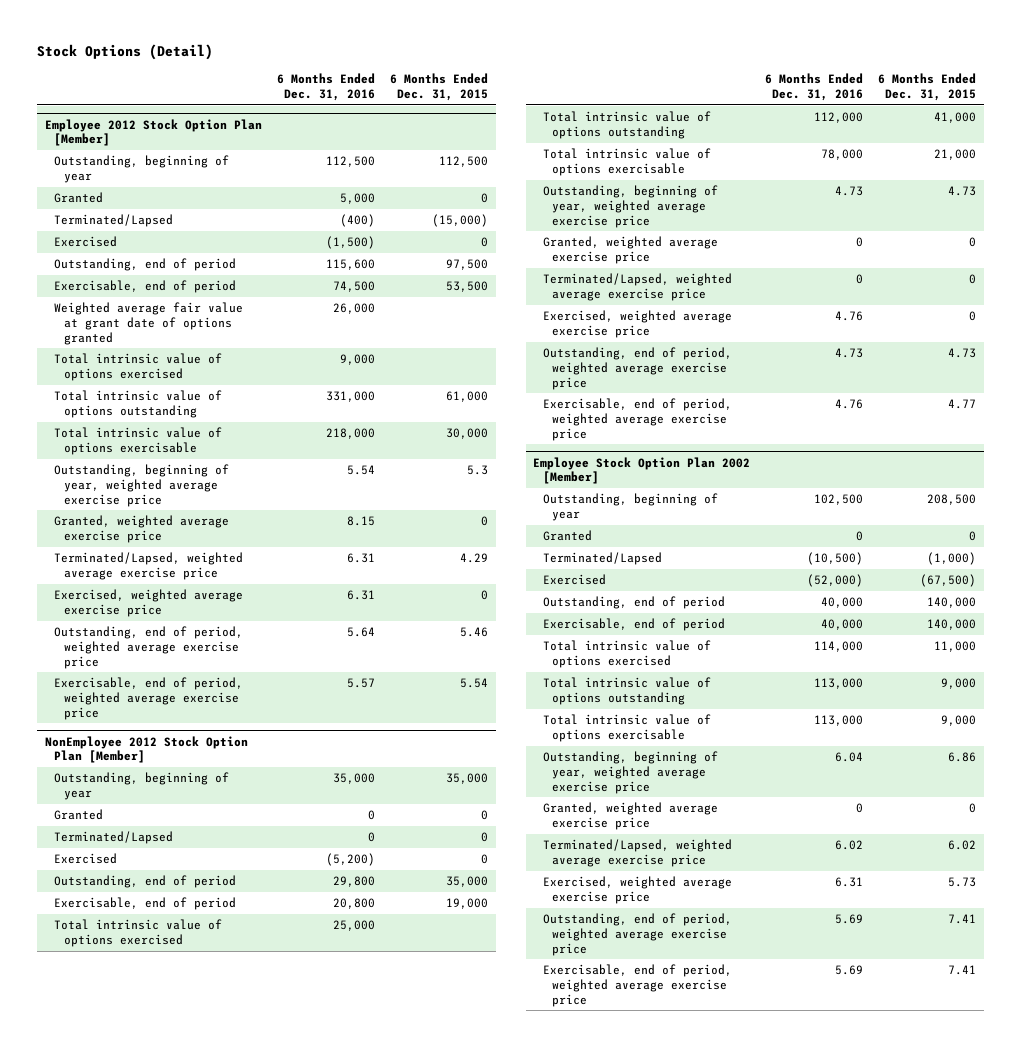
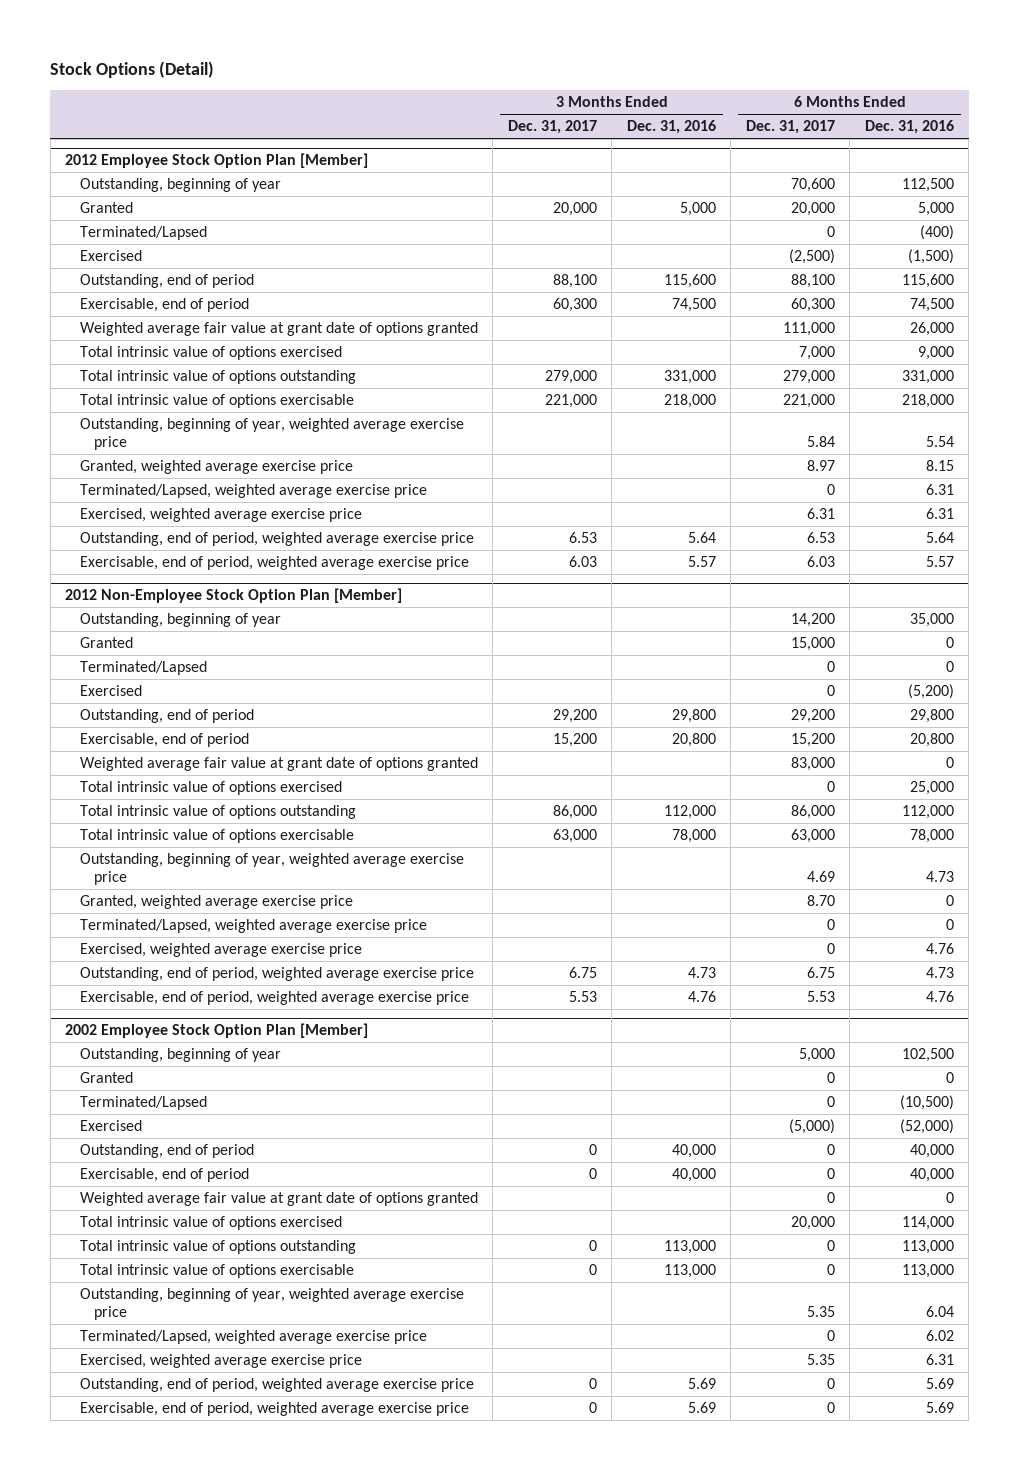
- | 6 Months Ended Dec. 31, 2016 | 6 Months Ended Dec. 31, 2015
+ | 3 Months Ended Dec. 31, 2017 | 3 Months Ended Dec. 31, 2016 | 6 Months Ended Dec. 31, 2017 | 6 Months Ended Dec. 31, 2016
- Employee 2012 Stock Option Plan [Member]
+ 2012 Employee Stock Option Plan [Member]
- NonEmployee 2012 Stock Option Plan [Member]
+ 2012 Non-Employee Stock Option Plan [Member]
+ Weighted average fair value at grant date of options granted | | | 83,000 | 0
- Employee Stock Option Plan 2002 [Member]
+ 2002 Employee Stock Option Plan [Member]
+ Weighted average fair value at grant date of options granted | | | 0 | 0
- Granted, weighted average exercise price | 0 | 0

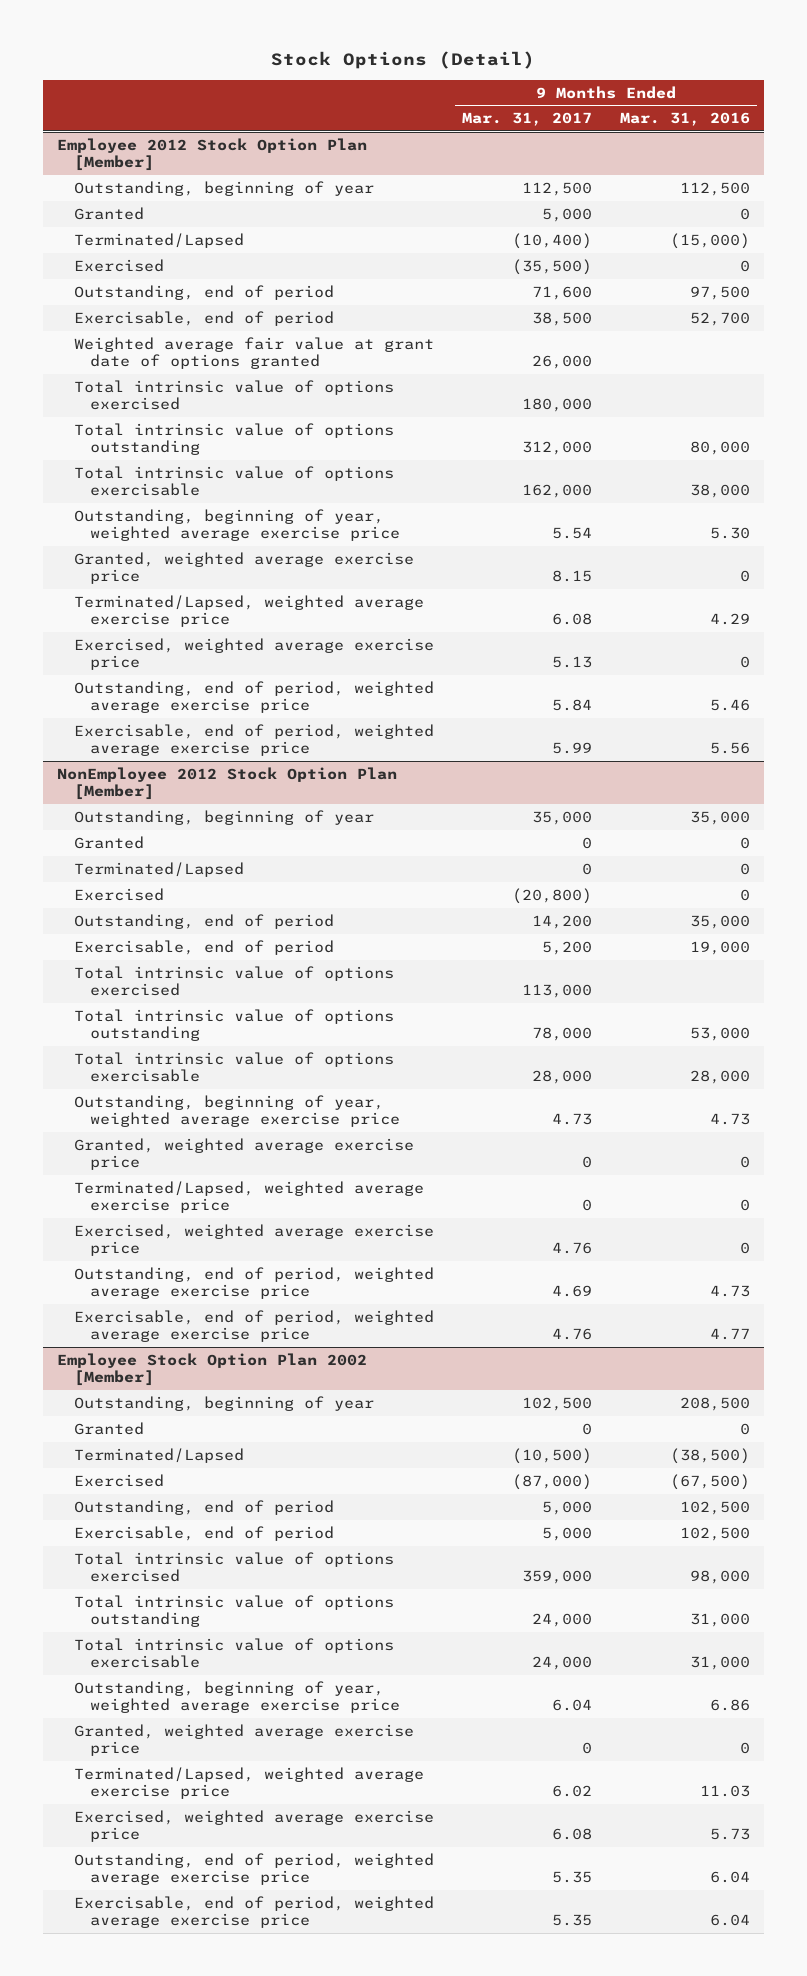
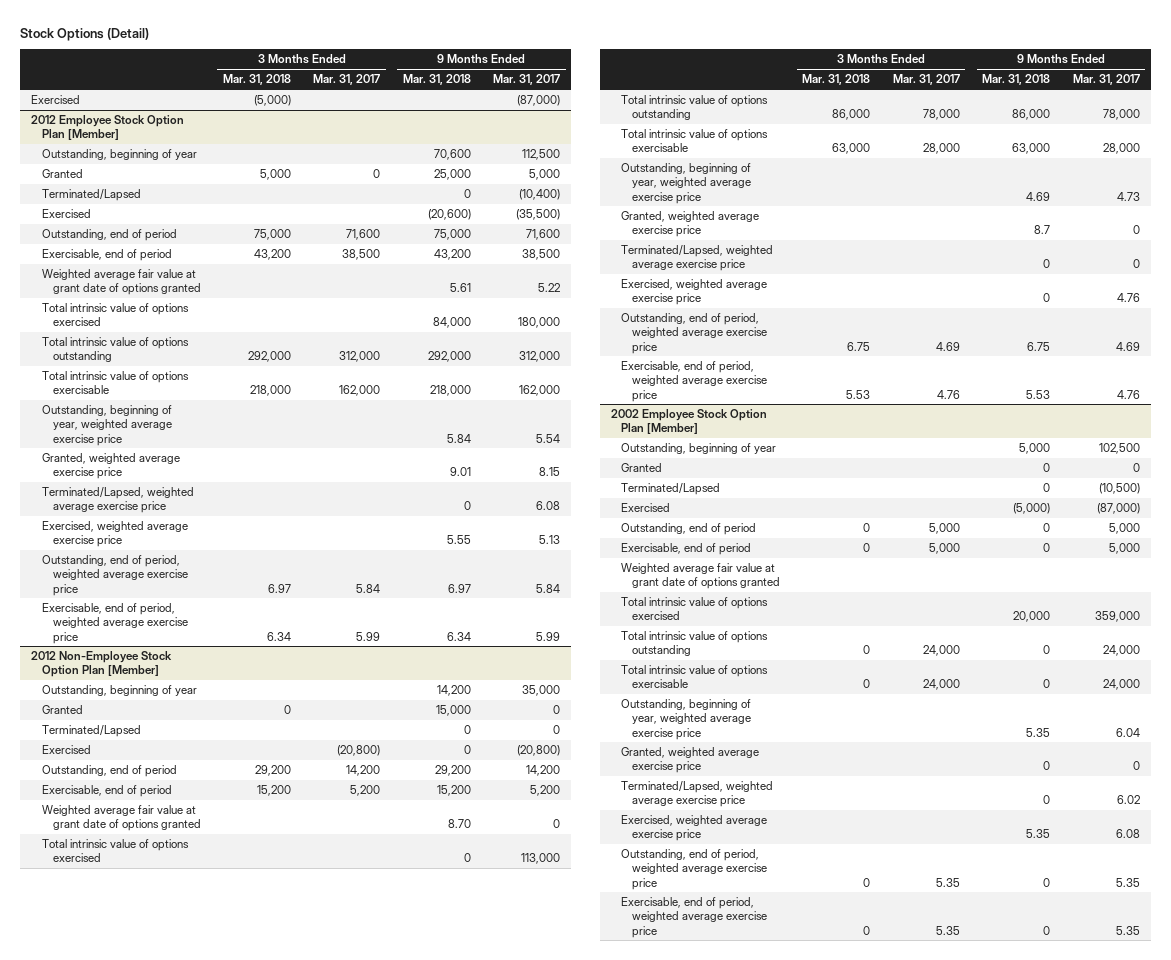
- | 9 Months Ended Mar. 31, 2017 | 9 Months Ended Mar. 31, 2016
+ | 3 Months Ended Mar. 31, 2018 | 3 Months Ended Mar. 31, 2017 | 9 Months Ended Mar. 31, 2018 | 9 Months Ended Mar. 31, 2017
- Employee 2012 Stock Option Plan [Member]
+ Exercised | (5,000) | | | (87,000)
+ 2012 Employee Stock Option Plan [Member]
- Weighted average fair value at grant date of options granted | 26,000 |
+ Weighted average fair value at grant date of options granted | | | 5.61 | 5.22
- NonEmployee 2012 Stock Option Plan [Member]
+ 2012 Non-Employee Stock Option Plan [Member]
+ Weighted average fair value at grant date of options granted | | | 8.70 | 0
- Employee Stock Option Plan 2002 [Member]
+ 2002 Employee Stock Option Plan [Member]
+ Weighted average fair value at grant date of options granted

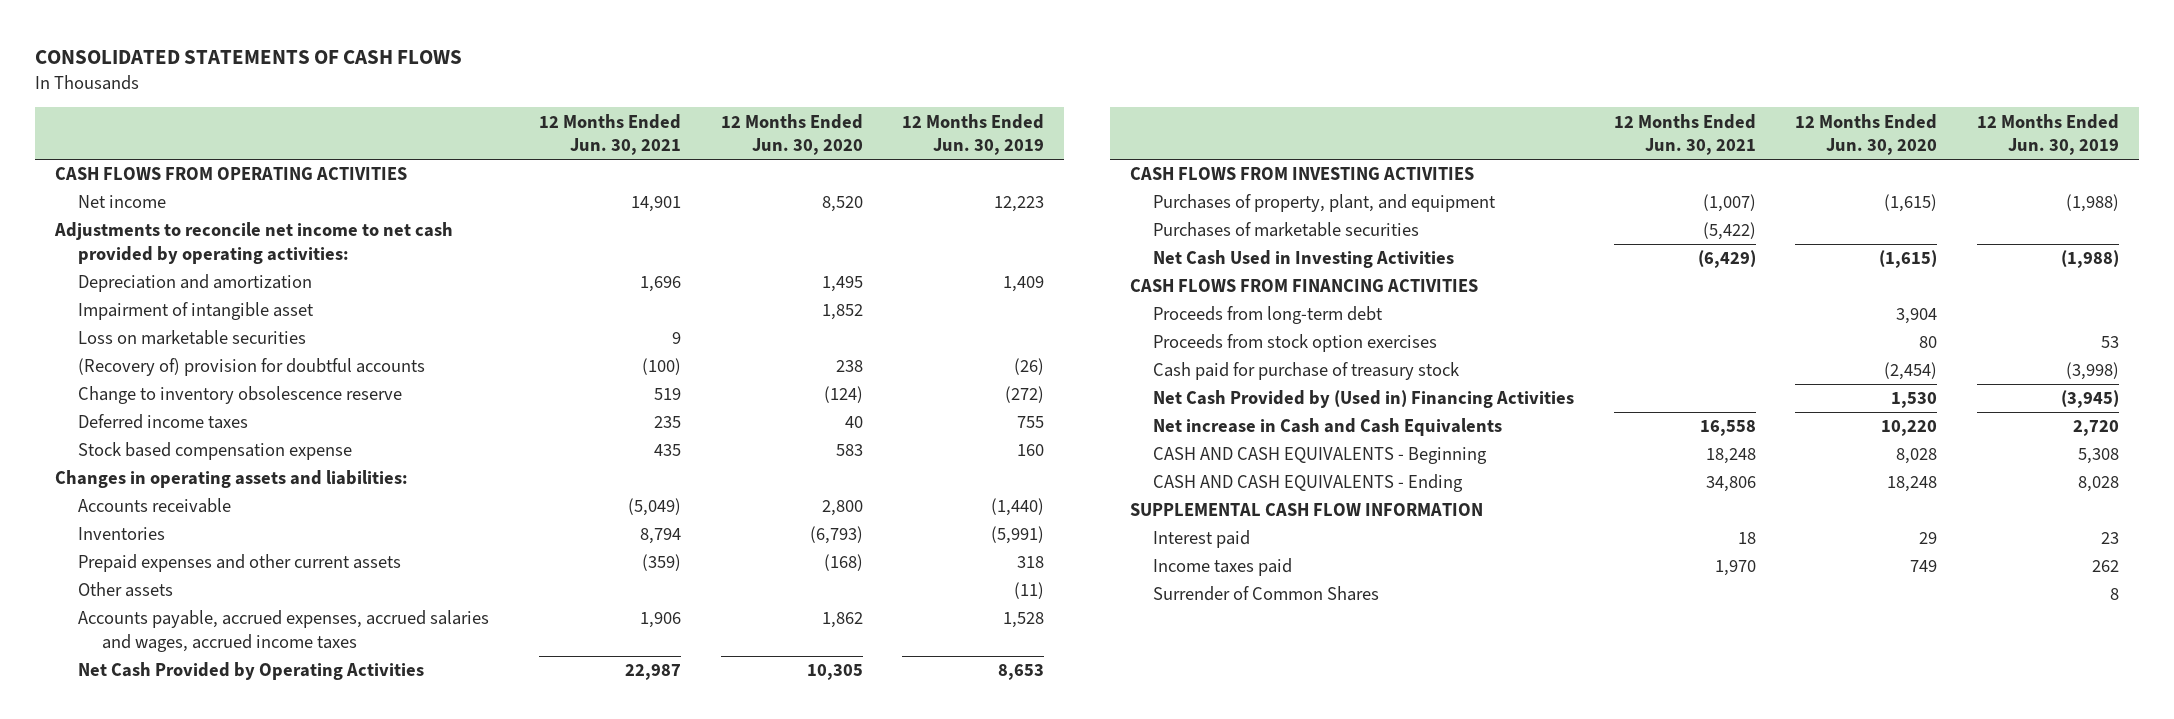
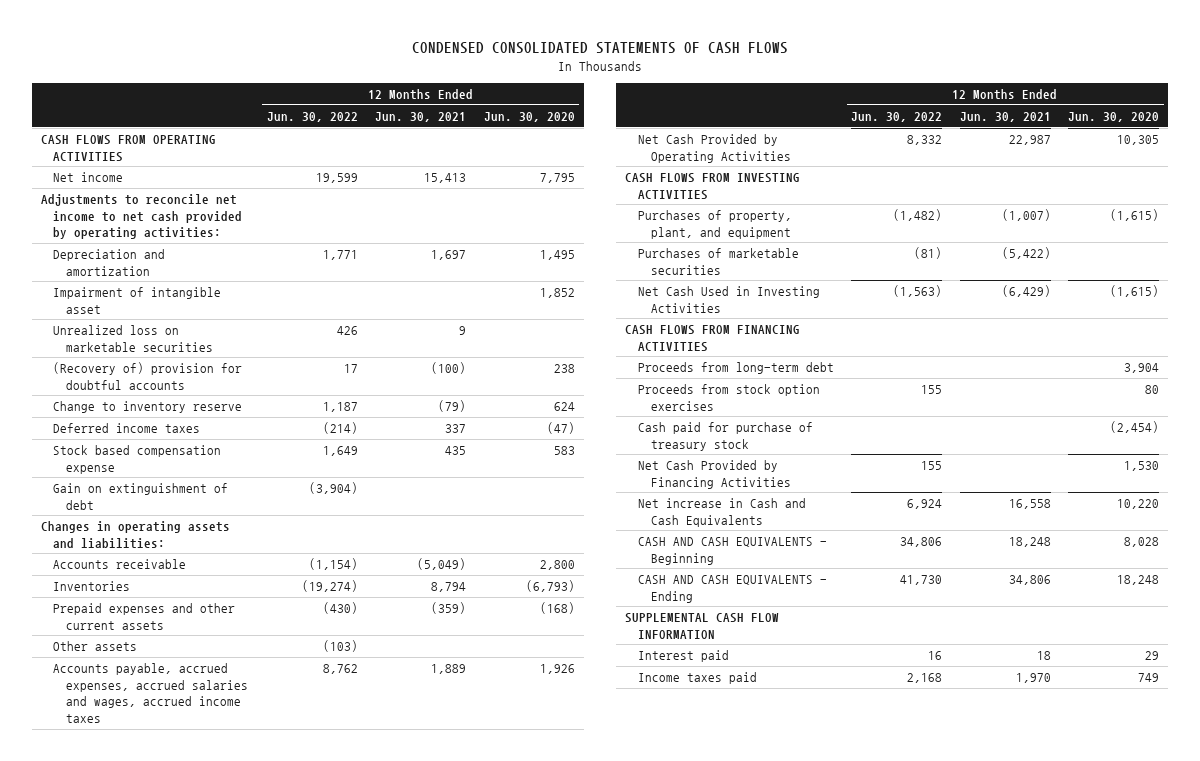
- CONSOLIDATED STATEMENTS OF CASH FLOWS
+ CONDENSED CONSOLIDATED STATEMENTS OF CASH FLOWS
- | 12 Months Ended Jun. 30, 2021 | 12 Months Ended Jun. 30, 2020 | 12 Months Ended Jun. 30, 2019
+ | 12 Months Ended Jun. 30, 2022 | 12 Months Ended Jun. 30, 2021 | 12 Months Ended Jun. 30, 2020
- Net income | 14,901 | 8,520 | 12,223
+ Net income | 19,599 | 15,413 | 7,795
- Depreciation and amortization | 1,696 | 1,495 | 1,409
+ Depreciation and amortization | 1,771 | 1,697 | 1,495
- Loss on marketable securities | 9 | |
+ Unrealized loss on marketable securities | 426 | 9 |
- Change to inventory obsolescence reserve | 519 | (124) | (272)
- Deferred income taxes | 235 | 40 | 755
+ Change to inventory reserve | 1,187 | (79) | 624
+ Deferred income taxes | (214) | 337 | (47)
+ Gain on extinguishment of debt | (3,904) | |
- Accounts payable, accrued expenses, accrued salaries and wages, accrued income taxes | 1,906 | 1,862 | 1,528
+ Accounts payable, accrued expenses, accrued salaries and wages, accrued income taxes | 8,762 | 1,889 | 1,926
- Net Cash Provided by (Used in) Financing Activities | | 1,530 | (3,945)
+ Net Cash Provided by Financing Activities | 155 | | 1,530
- Surrender of Common Shares | | | 8

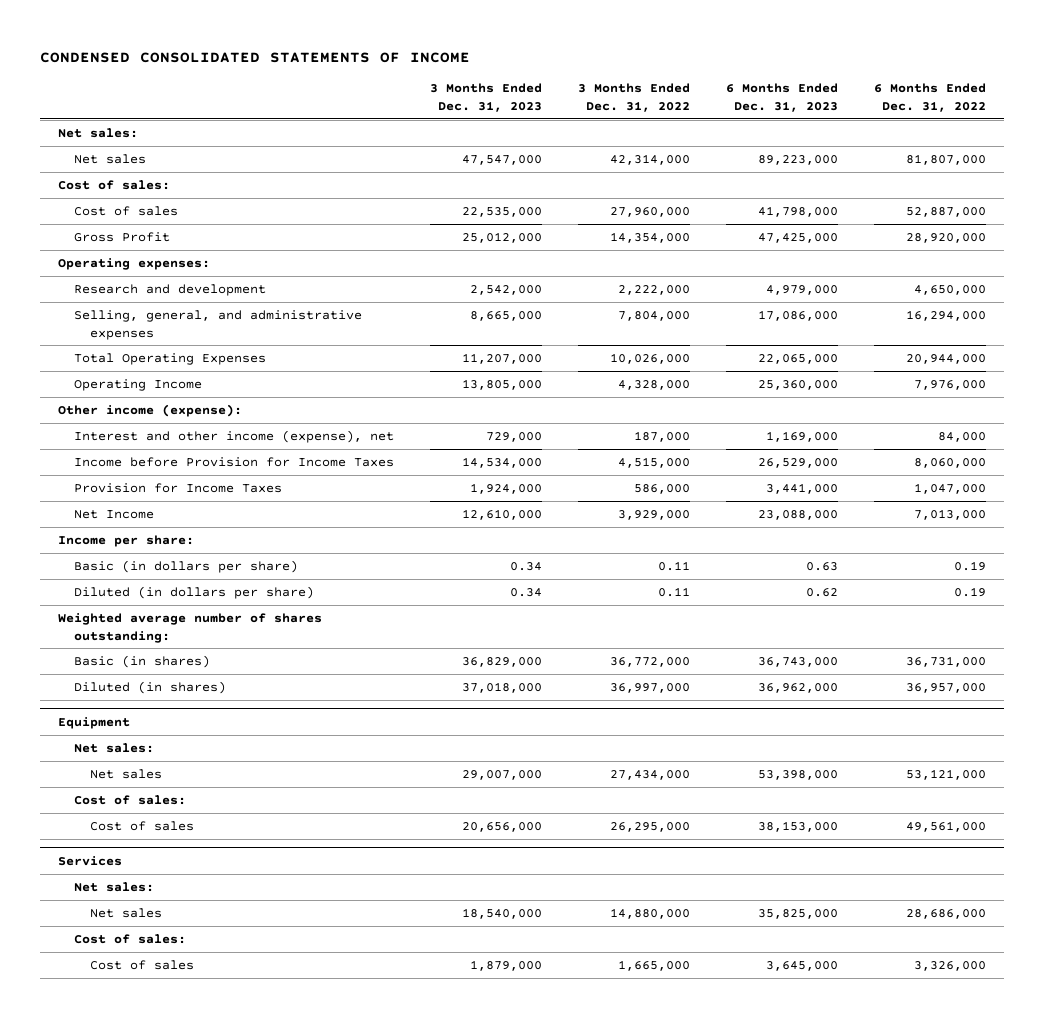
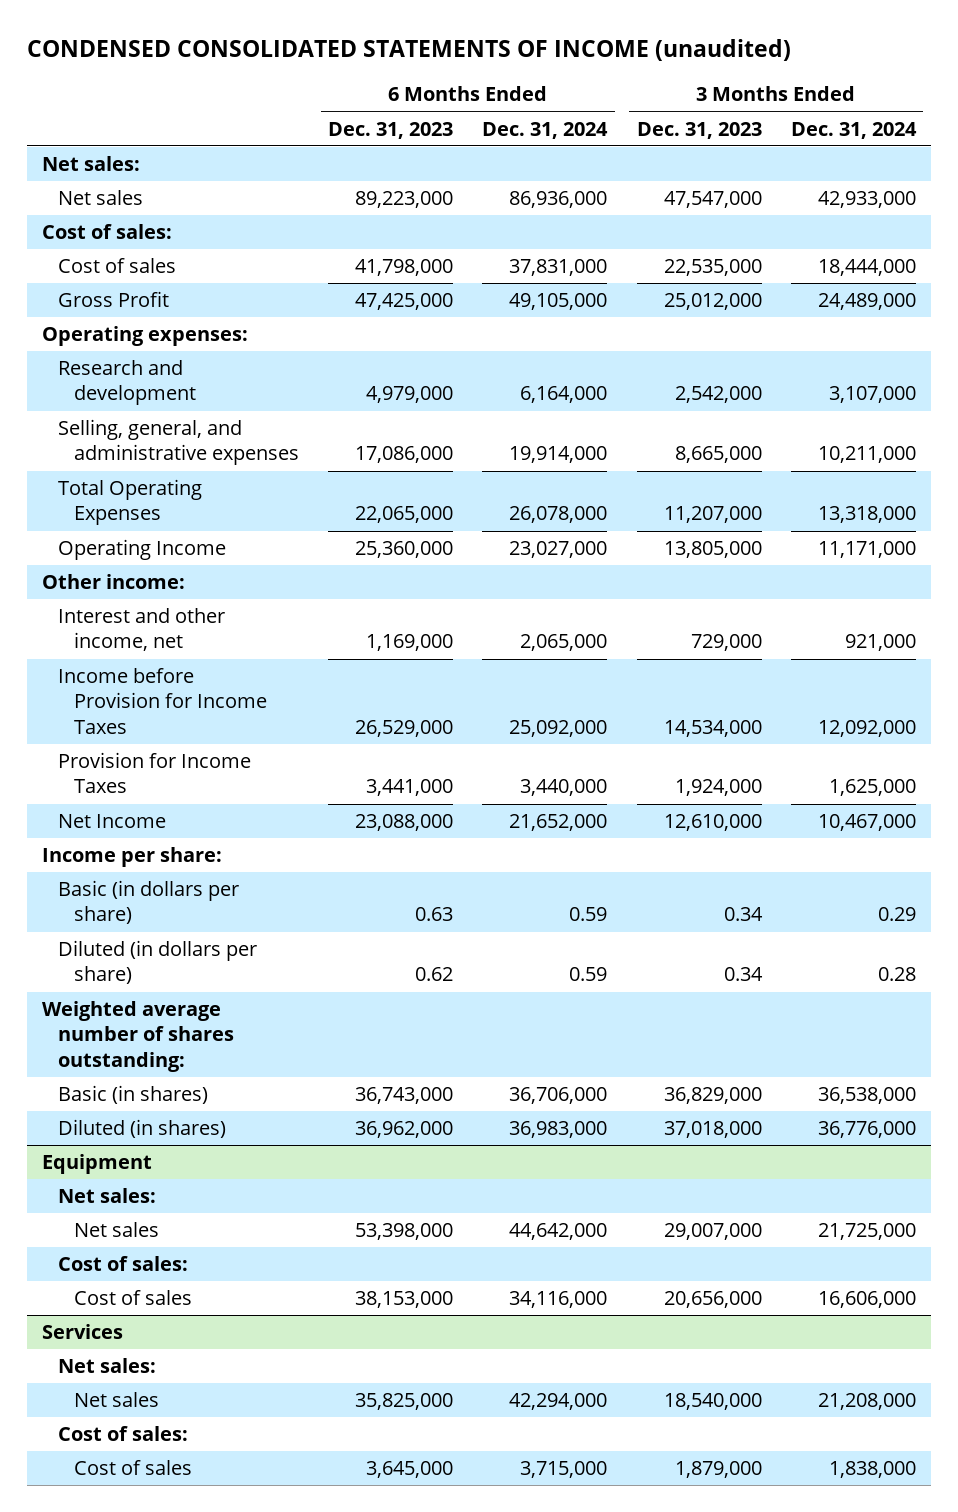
- CONDENSED CONSOLIDATED STATEMENTS OF INCOME
+ CONDENSED CONSOLIDATED STATEMENTS OF INCOME (unaudited)
- | 3 Months Ended Dec. 31, 2023 | 3 Months Ended Dec. 31, 2022 | 6 Months Ended Dec. 31, 2023 | 6 Months Ended Dec. 31, 2022
+ | 6 Months Ended Dec. 31, 2023 | 6 Months Ended Dec. 31, 2024 | 3 Months Ended Dec. 31, 2023 | 3 Months Ended Dec. 31, 2024
- Other income (expense):
- Interest and other income (expense), net | 729,000 | 187,000 | 1,169,000 | 84,000
+ Other income:
+ Interest and other income, net | 1,169,000 | 2,065,000 | 729,000 | 921,000

